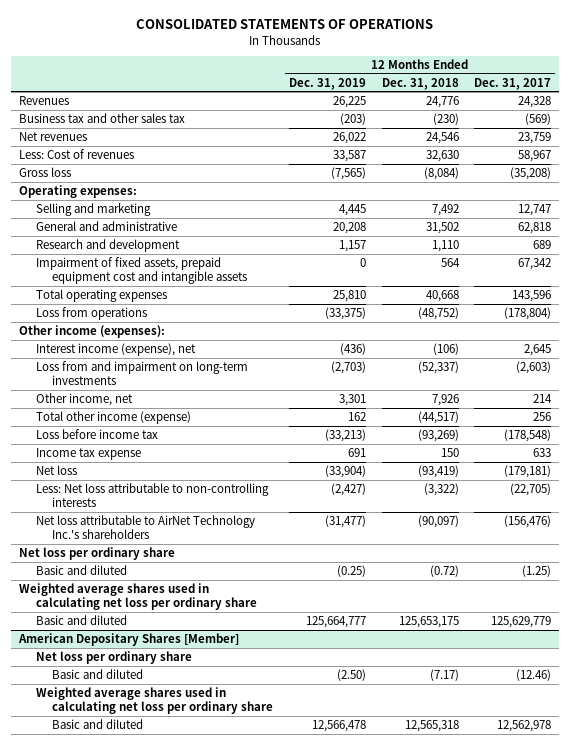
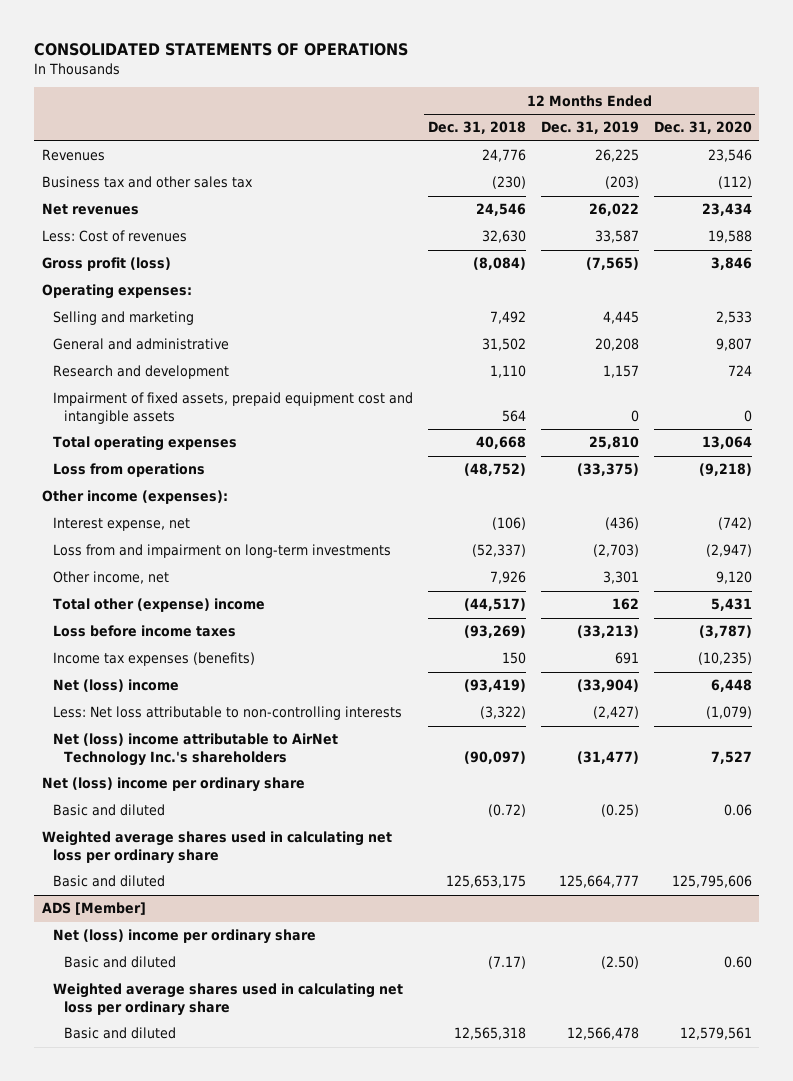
- | 12 Months Ended Dec. 31, 2019 | 12 Months Ended Dec. 31, 2018 | 12 Months Ended Dec. 31, 2017
+ | 12 Months Ended Dec. 31, 2018 | 12 Months Ended Dec. 31, 2019 | 12 Months Ended Dec. 31, 2020
- Gross loss | (7,565) | (8,084) | (35,208)
+ Gross profit (loss) | (8,084) | (7,565) | 3,846
- Interest income (expense), net | (436) | (106) | 2,645
+ Interest expense, net | (106) | (436) | (742)
- Total other income (expense) | 162 | (44,517) | 256
- Loss before income tax | (33,213) | (93,269) | (178,548)
- Income tax expense | 691 | 150 | 633
- Net loss | (33,904) | (93,419) | (179,181)
+ Total other (expense) income | (44,517) | 162 | 5,431
+ Loss before income taxes | (93,269) | (33,213) | (3,787)
+ Income tax expenses (benefits) | 150 | 691 | (10,235)
+ Net (loss) income | (93,419) | (33,904) | 6,448
- Net loss attributable to AirNet Technology Inc.'s shareholders | (31,477) | (90,097) | (156,476)
- Net loss per ordinary share
+ Net (loss) income attributable to AirNet Technology Inc.'s shareholders | (90,097) | (31,477) | 7,527
+ Net (loss) income per ordinary share
- American Depositary Shares [Member]
- Net loss per ordinary share
+ ADS [Member]
+ Net (loss) income per ordinary share

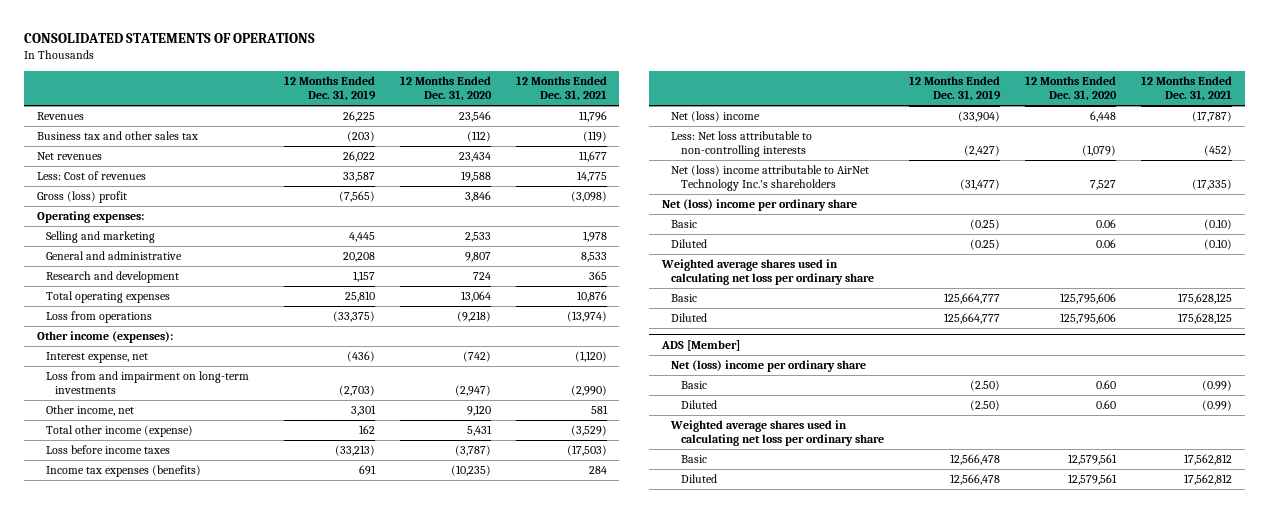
- | 12 Months Ended Dec. 31, 2018 | 12 Months Ended Dec. 31, 2019 | 12 Months Ended Dec. 31, 2020
+ | 12 Months Ended Dec. 31, 2019 | 12 Months Ended Dec. 31, 2020 | 12 Months Ended Dec. 31, 2021
- Gross profit (loss) | (8,084) | (7,565) | 3,846
+ Gross (loss) profit | (7,565) | 3,846 | (3,098)
- Impairment of fixed assets, prepaid equipment cost and intangible assets | 564 | 0 | 0
- Total other (expense) income | (44,517) | 162 | 5,431
+ Total other income (expense) | 162 | 5,431 | (3,529)
- Basic and diluted | (0.72) | (0.25) | 0.06
+ Basic | (0.25) | 0.06 | (0.10)
+ Diluted | (0.25) | 0.06 | (0.10)
- Basic and diluted | 125,653,175 | 125,664,777 | 125,795,606
+ Basic | 125,664,777 | 125,795,606 | 175,628,125
+ Diluted | 125,664,777 | 125,795,606 | 175,628,125
@ ADS [Member]
- Basic and diluted | (7.17) | (2.50) | 0.60
+ Basic | (2.50) | 0.60 | (0.99)
+ Diluted | (2.50) | 0.60 | (0.99)
- Basic and diluted | 12,565,318 | 12,566,478 | 12,579,561
+ Basic | 12,566,478 | 12,579,561 | 17,562,812
+ Diluted | 12,566,478 | 12,579,561 | 17,562,812

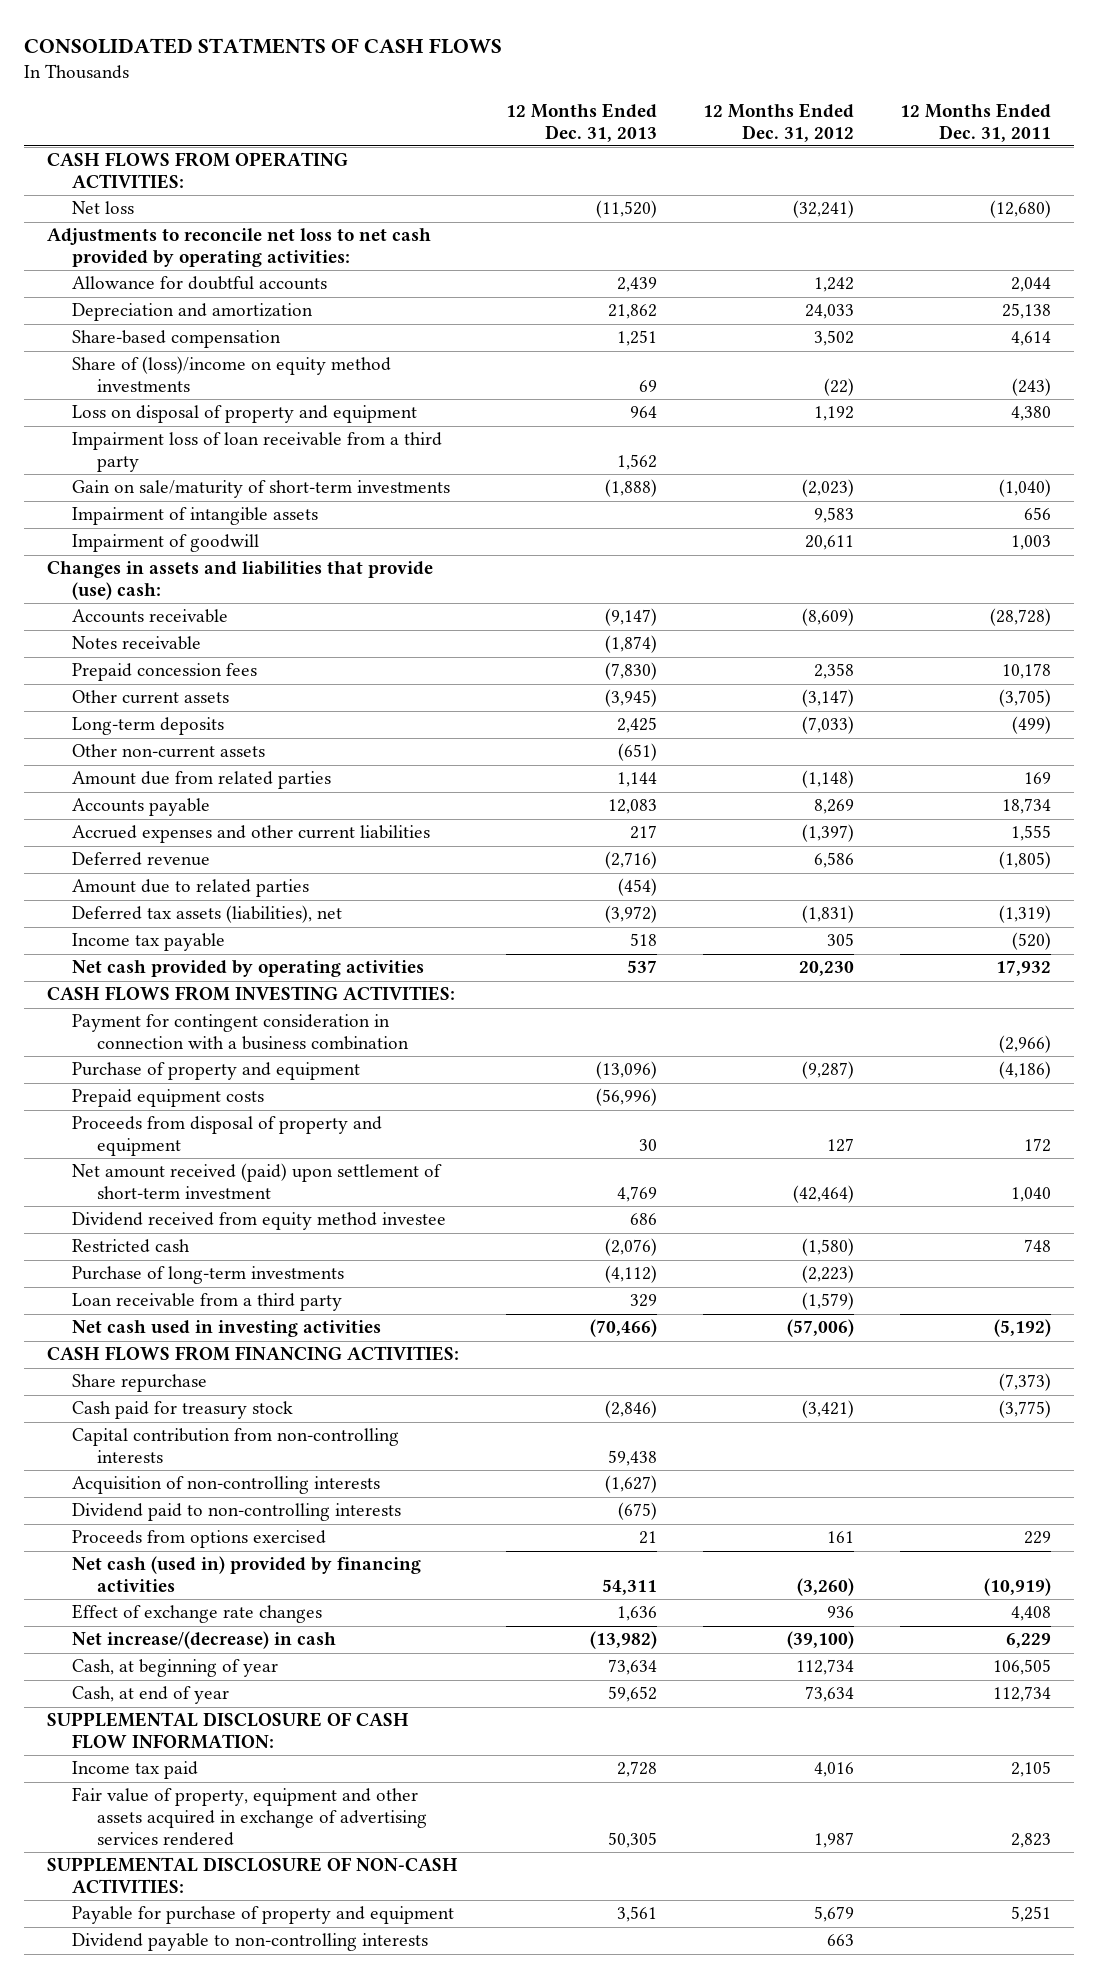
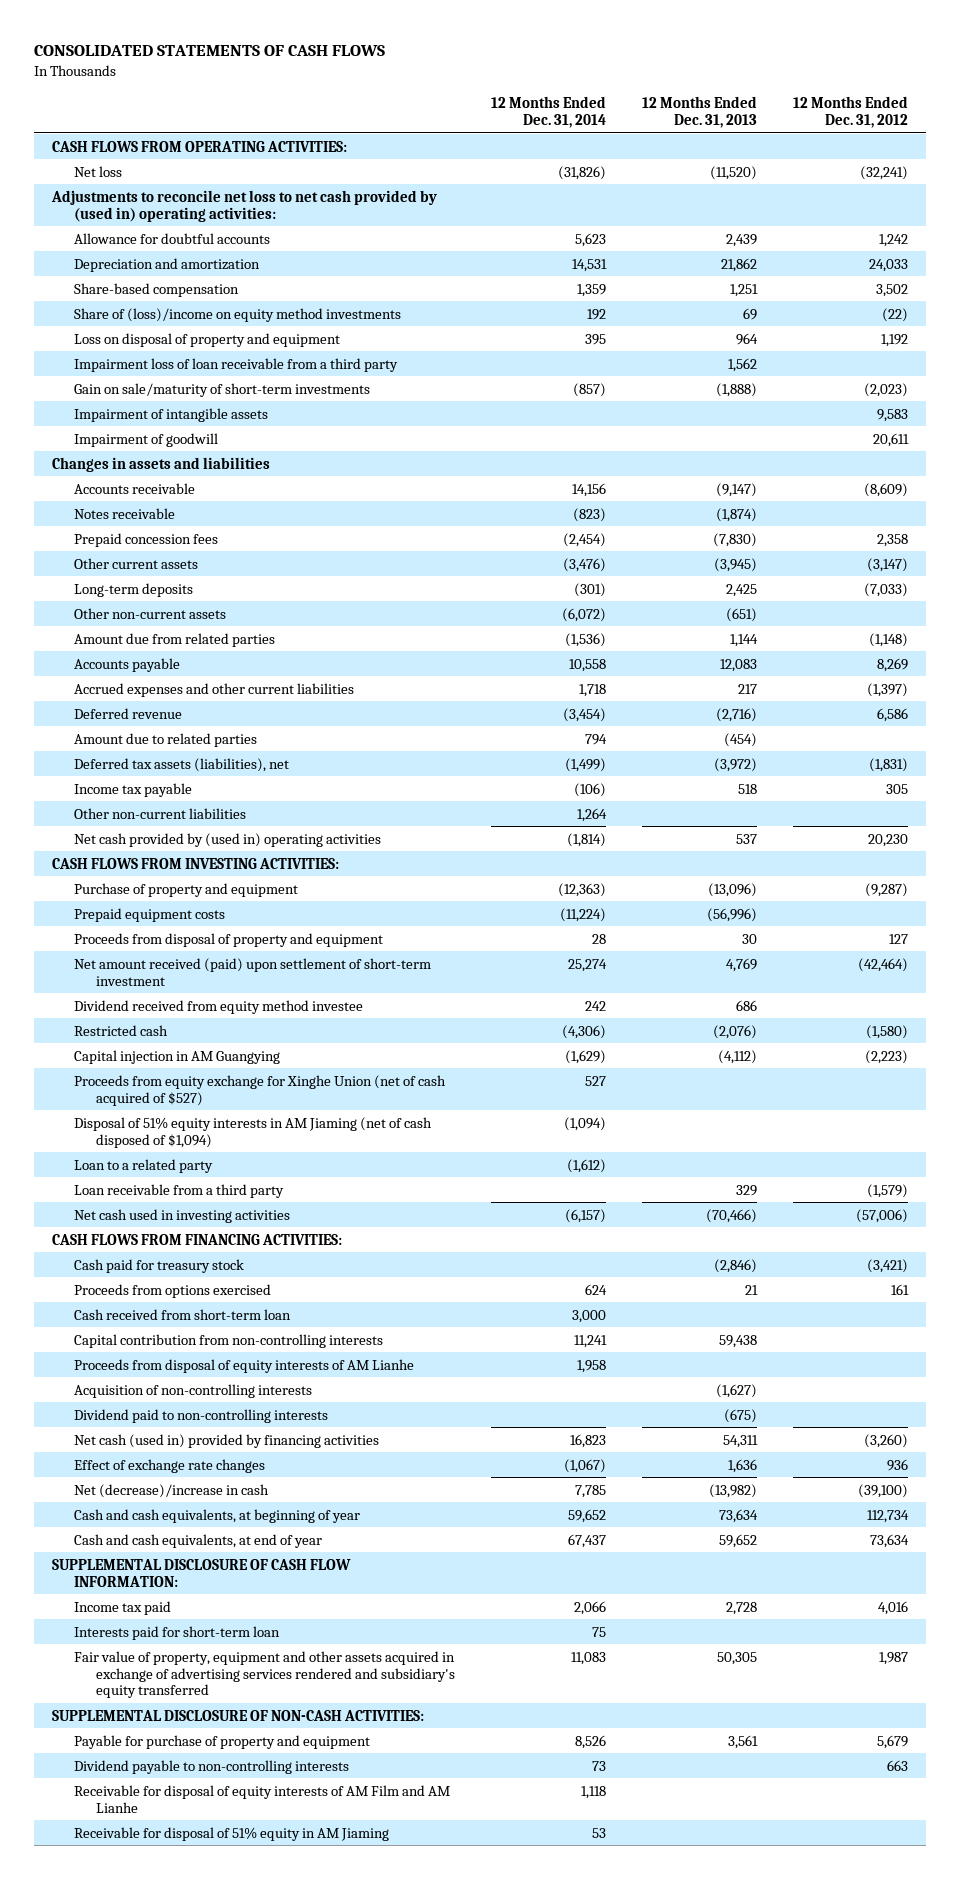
- CONSOLIDATED STATMENTS OF CASH FLOWS
+ CONSOLIDATED STATEMENTS OF CASH FLOWS
- | 12 Months Ended Dec. 31, 2013 | 12 Months Ended Dec. 31, 2012 | 12 Months Ended Dec. 31, 2011
+ | 12 Months Ended Dec. 31, 2014 | 12 Months Ended Dec. 31, 2013 | 12 Months Ended Dec. 31, 2012
- Adjustments to reconcile net loss to net cash provided by operating activities:
+ Adjustments to reconcile net loss to net cash provided by (used in) operating activities:
- Changes in assets and liabilities that provide (use) cash:
+ Changes in assets and liabilities
- Net cash provided by operating activities | 537 | 20,230 | 17,932
+ Other non-current liabilities | 1,264 | |
+ Net cash provided by (used in) operating activities | (1,814) | 537 | 20,230
- Payment for contingent consideration in connection with a business combination | | | (2,966)
- Purchase of long-term investments | (4,112) | (2,223) |
+ Capital injection in AM Guangying | (1,629) | (4,112) | (2,223)
+ Proceeds from equity exchange for Xinghe Union (net of cash acquired of $527) | 527 | |
+ Disposal of 51% equity interests in AM Jiaming (net of cash disposed of $1,094) | (1,094) | |
+ Loan to a related party | (1,612) | |
- Share repurchase | | | (7,373)
moved up: Proceeds from options exercised | 624 | 21 | 161
+ Cash received from short-term loan | 3,000 | |
+ Proceeds from disposal of equity interests of AM Lianhe | 1,958 | |
- Net increase/(decrease) in cash | (13,982) | (39,100) | 6,229
- Cash, at beginning of year | 73,634 | 112,734 | 106,505
- Cash, at end of year | 59,652 | 73,634 | 112,734
+ Net (decrease)/increase in cash | 7,785 | (13,982) | (39,100)
+ Cash and cash equivalents, at beginning of year | 59,652 | 73,634 | 112,734
+ Cash and cash equivalents, at end of year | 67,437 | 59,652 | 73,634
- Fair value of property, equipment and other assets acquired in exchange of advertising services rendered | 50,305 | 1,987 | 2,823
+ Interests paid for short-term loan | 75 | |
+ Fair value of property, equipment and other assets acquired in exchange of advertising services rendered and subsidiary's equity transferred | 11,083 | 50,305 | 1,987
+ Receivable for disposal of equity interests of AM Film and AM Lianhe | 1,118 | |
+ Receivable for disposal of 51% equity in AM Jiaming | 53 | |

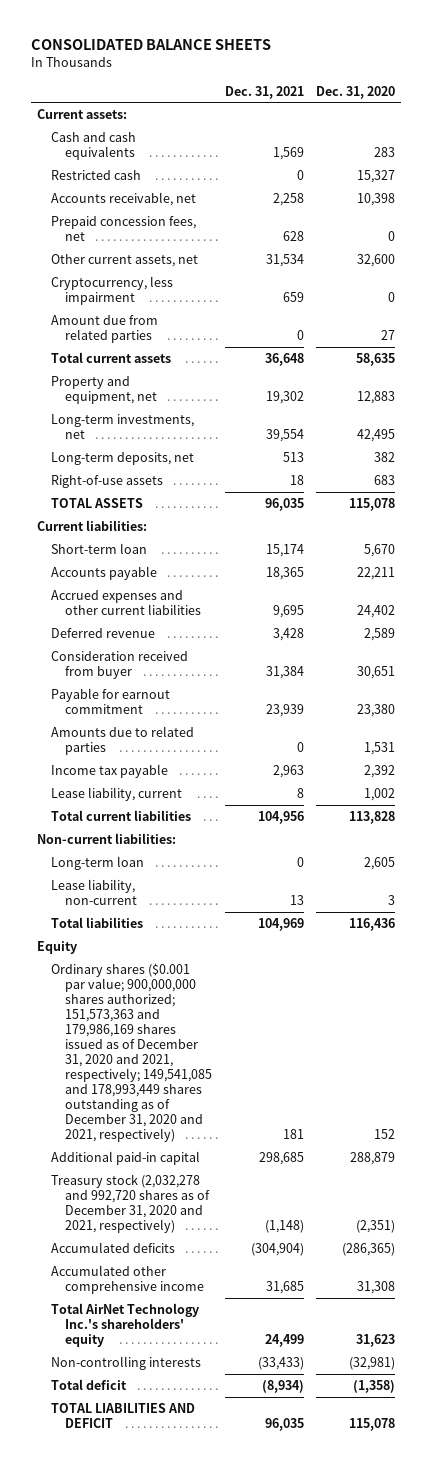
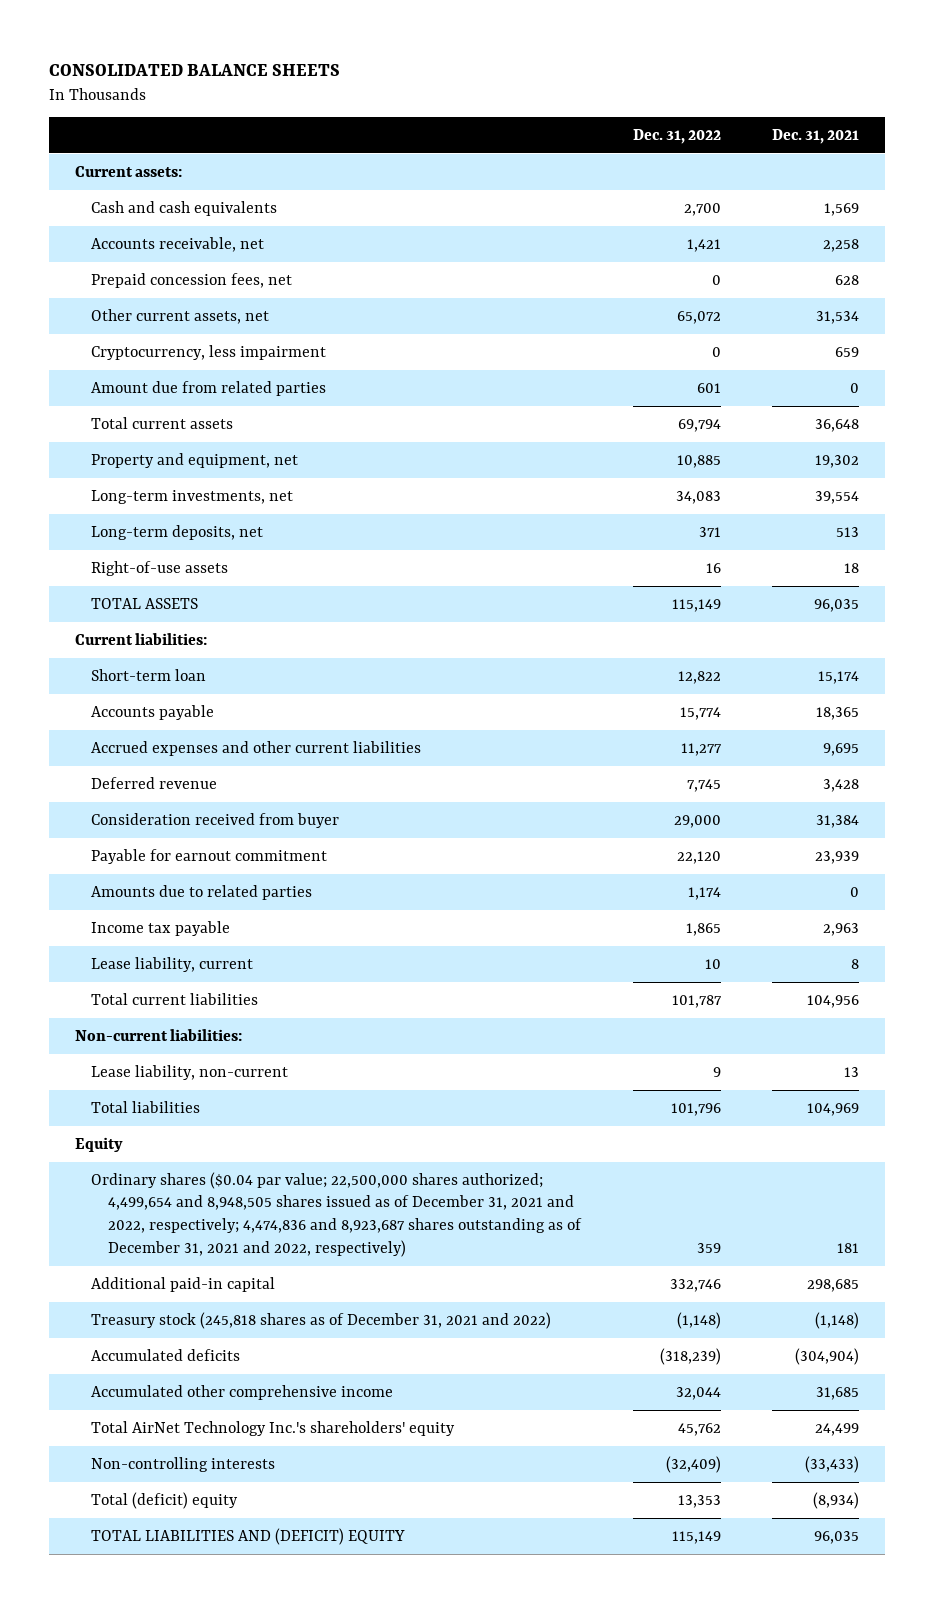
- | Dec. 31, 2021 | Dec. 31, 2020
+ | Dec. 31, 2022 | Dec. 31, 2021
- Restricted cash | 0 | 15,327
- Long-term loan | 0 | 2,605
- Ordinary shares ($0.001 par value; 900,000,000 shares authorized; 151,573,363 and 179,986,169 shares issued as of December 31, 2020 and 2021, respectively; 149,541,085 and 178,993,449 shares outstanding as of December 31, 2020 and 2021, respectively) | 181 | 152
+ Ordinary shares ($0.04 par value; 22,500,000 shares authorized; 4,499,654 and 8,948,505 shares issued as of December 31, 2021 and 2022, respectively; 4,474,836 and 8,923,687 shares outstanding as of December 31, 2021 and 2022, respectively) | 359 | 181
- Treasury stock (2,032,278 and 992,720 shares as of December 31, 2020 and 2021, respectively) | (1,148) | (2,351)
+ Treasury stock (245,818 shares as of December 31, 2021 and 2022) | (1,148) | (1,148)
- Total deficit | (8,934) | (1,358)
- TOTAL LIABILITIES AND DEFICIT | 96,035 | 115,078
+ Total (deficit) equity | 13,353 | (8,934)
+ TOTAL LIABILITIES AND (DEFICIT) EQUITY | 115,149 | 96,035

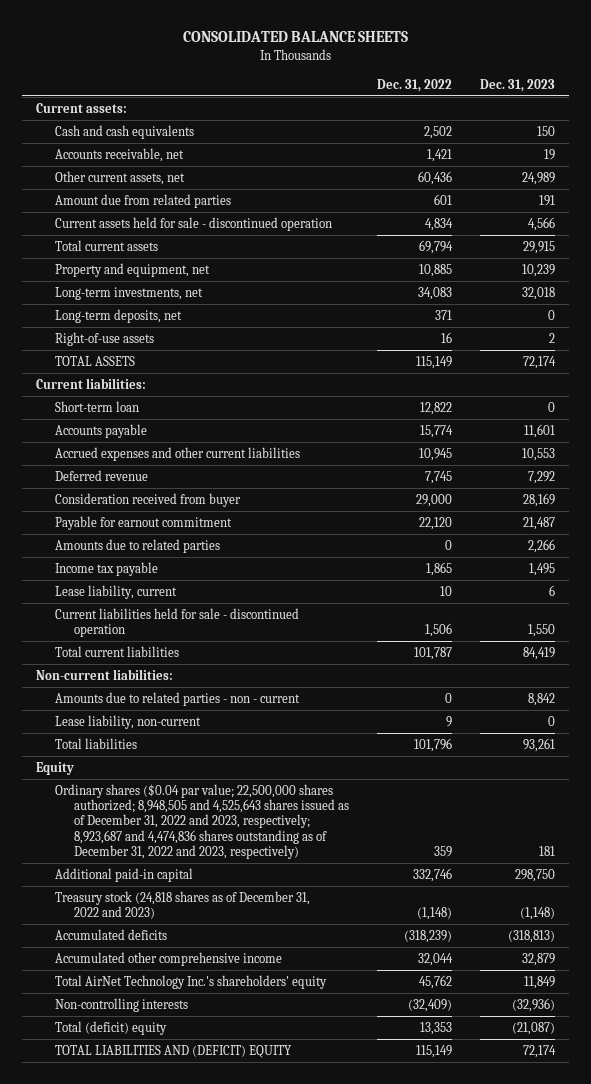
- | Dec. 31, 2022 | Dec. 31, 2021
+ | Dec. 31, 2022 | Dec. 31, 2023
- Cash and cash equivalents | 2,700 | 1,569
+ Cash and cash equivalents | 2,502 | 150
- Prepaid concession fees, net | 0 | 628
- Other current assets, net | 65,072 | 31,534
- Cryptocurrency, less impairment | 0 | 659
+ Other current assets, net | 60,436 | 24,989
+ Current assets held for sale - discontinued operation | 4,834 | 4,566
- Accrued expenses and other current liabilities | 11,277 | 9,695
+ Accrued expenses and other current liabilities | 10,945 | 10,553
- Amounts due to related parties | 1,174 | 0
+ Amounts due to related parties | 0 | 2,266
+ Current liabilities held for sale - discontinued operation | 1,506 | 1,550
+ Amounts due to related parties - non - current | 0 | 8,842
- Ordinary shares ($0.04 par value; 22,500,000 shares authorized; 4,499,654 and 8,948,505 shares issued as of December 31, 2021 and 2022, respectively; 4,474,836 and 8,923,687 shares outstanding as of December 31, 2021 and 2022, respectively) | 359 | 181
+ Ordinary shares ($0.04 par value; 22,500,000 shares authorized; 8,948,505 and 4,525,643 shares issued as of December 31, 2022 and 2023, respectively; 8,923,687 and 4,474,836 shares outstanding as of December 31, 2022 and 2023, respectively) | 359 | 181
- Treasury stock (245,818 shares as of December 31, 2021 and 2022) | (1,148) | (1,148)
+ Treasury stock (24,818 shares as of December 31, 2022 and 2023) | (1,148) | (1,148)

